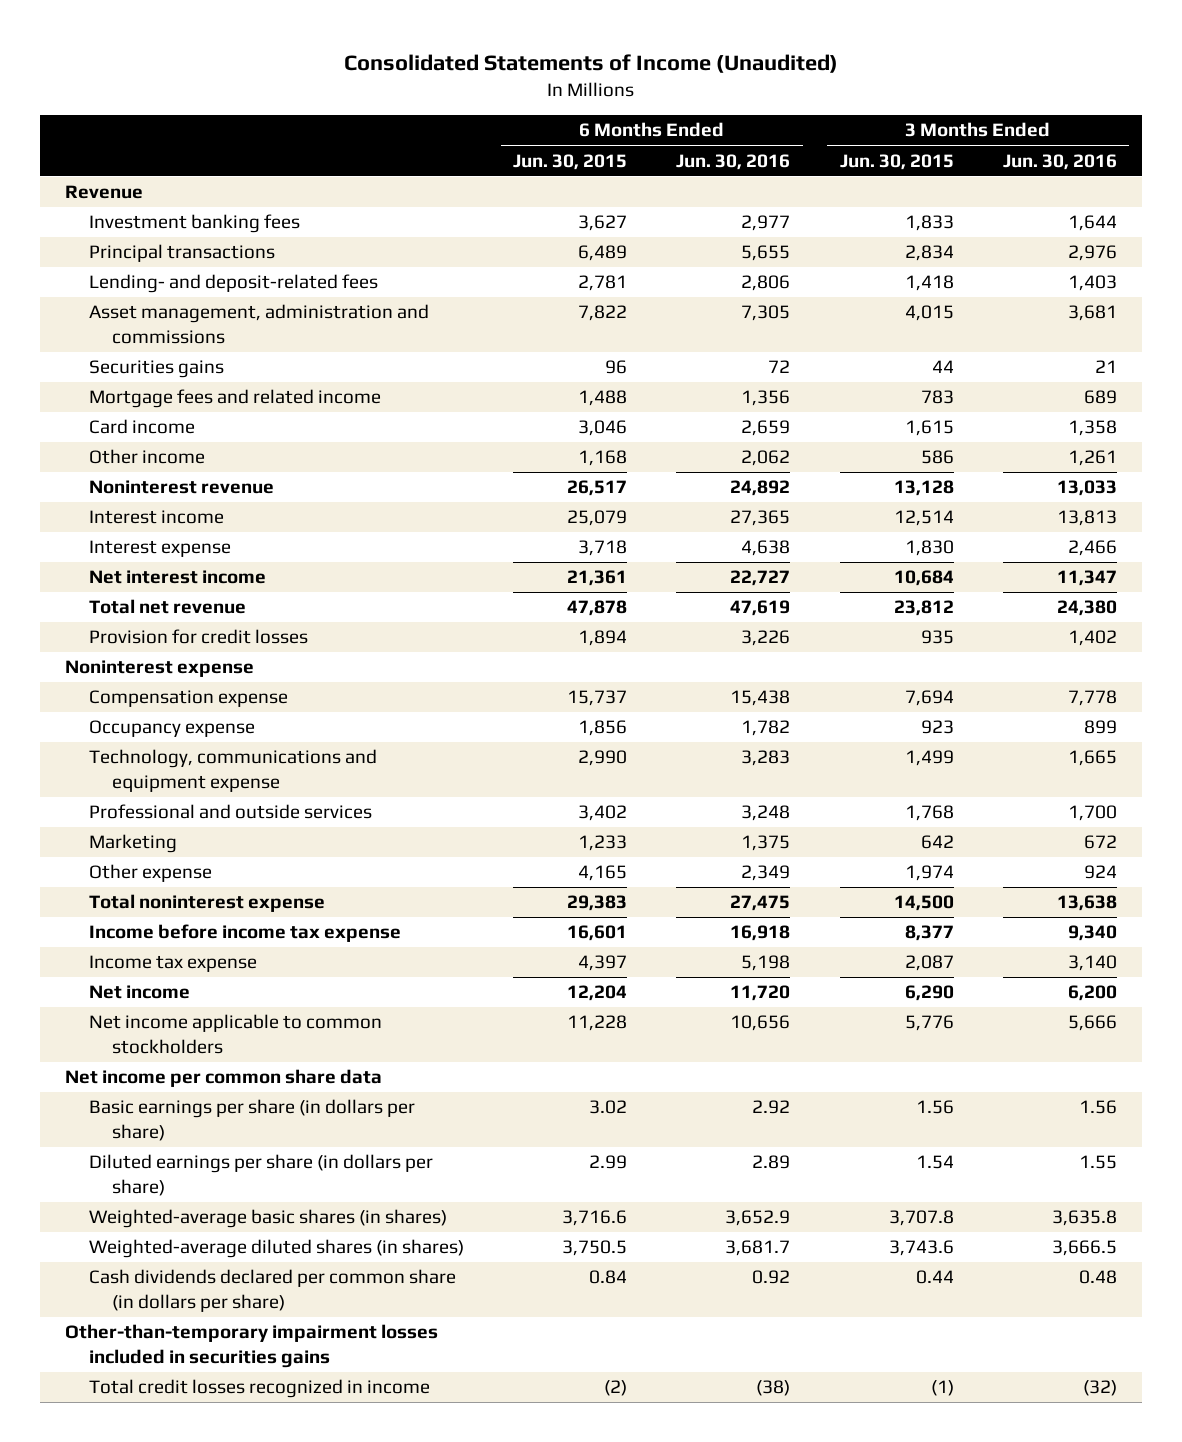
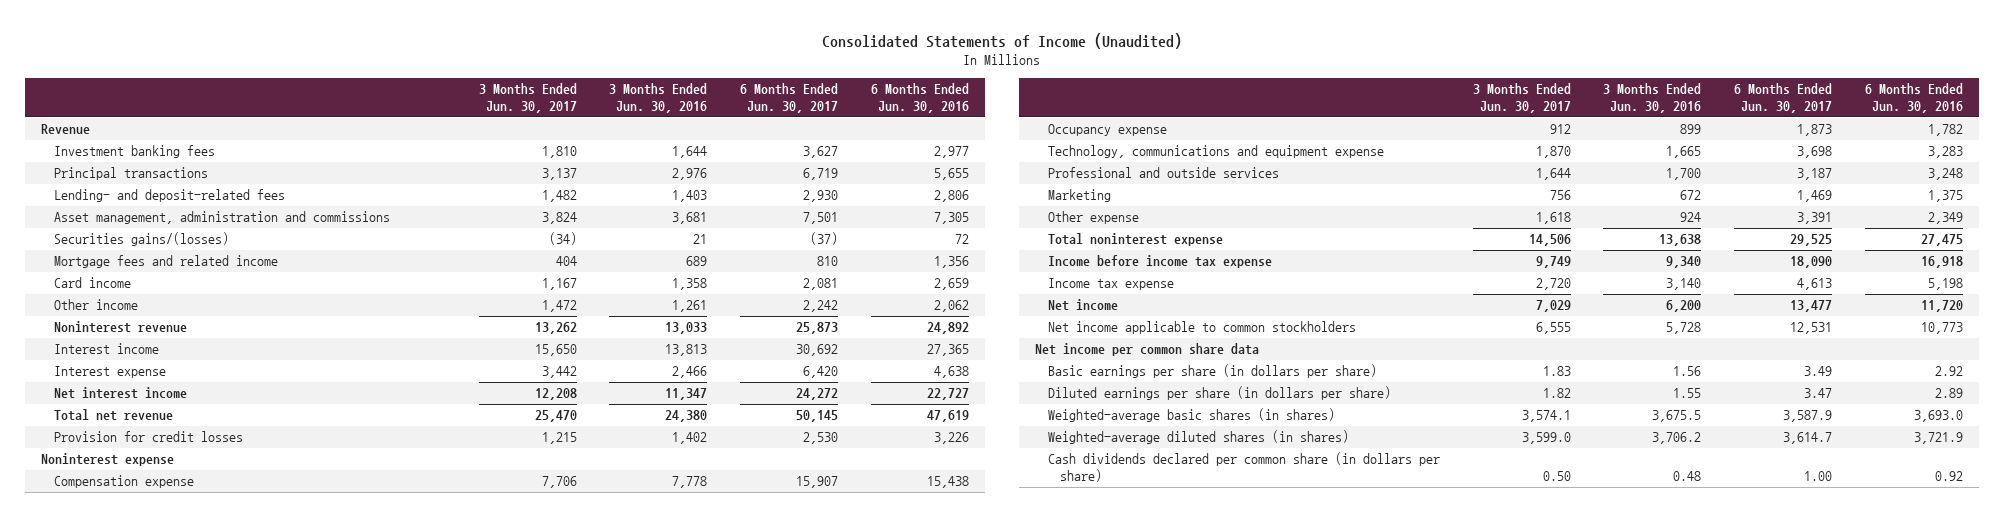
- | 6 Months Ended Jun. 30, 2015 | 6 Months Ended Jun. 30, 2016 | 3 Months Ended Jun. 30, 2015 | 3 Months Ended Jun. 30, 2016
+ | 3 Months Ended Jun. 30, 2017 | 3 Months Ended Jun. 30, 2016 | 6 Months Ended Jun. 30, 2017 | 6 Months Ended Jun. 30, 2016
- Securities gains | 96 | 72 | 44 | 21
+ Securities gains/(losses) | (34) | 21 | (37) | 72
- Net income applicable to common stockholders | 11,228 | 10,656 | 5,776 | 5,666
+ Net income applicable to common stockholders | 6,555 | 5,728 | 12,531 | 10,773
- Weighted-average basic shares (in shares) | 3,716.6 | 3,652.9 | 3,707.8 | 3,635.8
- Weighted-average diluted shares (in shares) | 3,750.5 | 3,681.7 | 3,743.6 | 3,666.5
+ Weighted-average basic shares (in shares) | 3,574.1 | 3,675.5 | 3,587.9 | 3,693.0
+ Weighted-average diluted shares (in shares) | 3,599.0 | 3,706.2 | 3,614.7 | 3,721.9
- Other-than-temporary impairment losses included in securities gains
- Total credit losses recognized in income | (2) | (38) | (1) | (32)

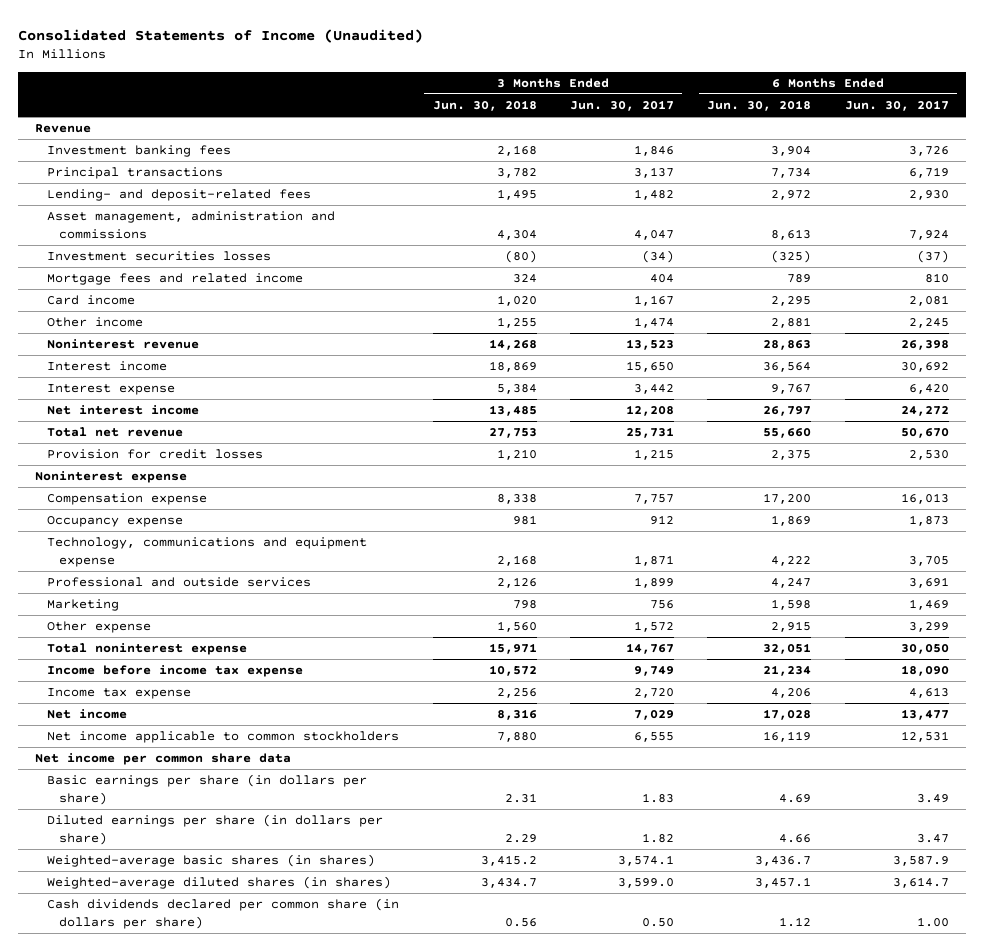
- | 3 Months Ended Jun. 30, 2017 | 3 Months Ended Jun. 30, 2016 | 6 Months Ended Jun. 30, 2017 | 6 Months Ended Jun. 30, 2016
+ | 3 Months Ended Jun. 30, 2018 | 3 Months Ended Jun. 30, 2017 | 6 Months Ended Jun. 30, 2018 | 6 Months Ended Jun. 30, 2017
- Investment banking fees | 1,810 | 1,644 | 3,627 | 2,977
+ Investment banking fees | 2,168 | 1,846 | 3,904 | 3,726
- Asset management, administration and commissions | 3,824 | 3,681 | 7,501 | 7,305
- Securities gains/(losses) | (34) | 21 | (37) | 72
+ Asset management, administration and commissions | 4,304 | 4,047 | 8,613 | 7,924
+ Investment securities losses | (80) | (34) | (325) | (37)
- Other income | 1,472 | 1,261 | 2,242 | 2,062
- Noninterest revenue | 13,262 | 13,033 | 25,873 | 24,892
+ Other income | 1,255 | 1,474 | 2,881 | 2,245
+ Noninterest revenue | 14,268 | 13,523 | 28,863 | 26,398
- Total net revenue | 25,470 | 24,380 | 50,145 | 47,619
+ Total net revenue | 27,753 | 25,731 | 55,660 | 50,670
- Compensation expense | 7,706 | 7,778 | 15,907 | 15,438
+ Compensation expense | 8,338 | 7,757 | 17,200 | 16,013
- Technology, communications and equipment expense | 1,870 | 1,665 | 3,698 | 3,283
- Professional and outside services | 1,644 | 1,700 | 3,187 | 3,248
+ Technology, communications and equipment expense | 2,168 | 1,871 | 4,222 | 3,705
+ Professional and outside services | 2,126 | 1,899 | 4,247 | 3,691
- Other expense | 1,618 | 924 | 3,391 | 2,349
- Total noninterest expense | 14,506 | 13,638 | 29,525 | 27,475
+ Other expense | 1,560 | 1,572 | 2,915 | 3,299
+ Total noninterest expense | 15,971 | 14,767 | 32,051 | 30,050

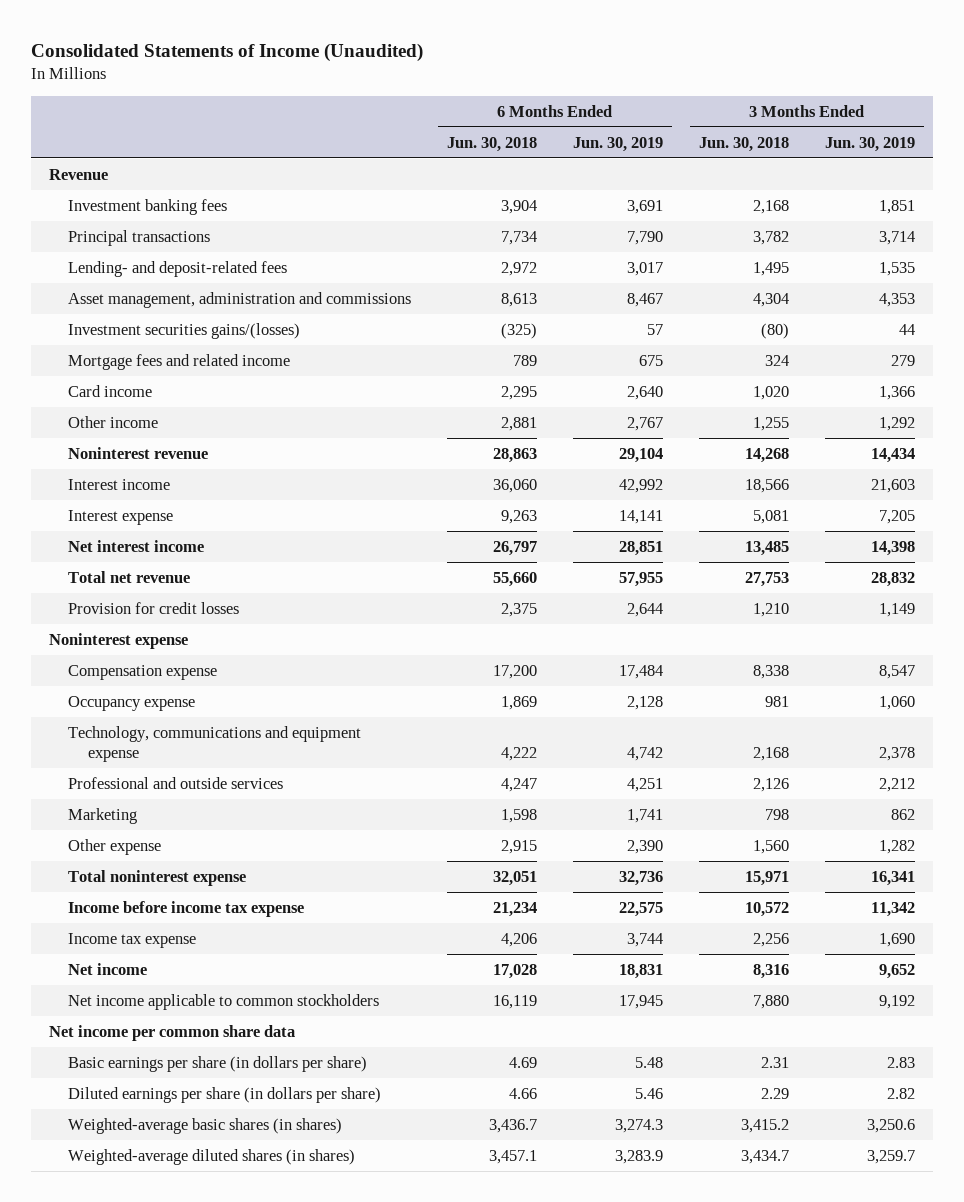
- | 3 Months Ended Jun. 30, 2018 | 3 Months Ended Jun. 30, 2017 | 6 Months Ended Jun. 30, 2018 | 6 Months Ended Jun. 30, 2017
+ | 6 Months Ended Jun. 30, 2018 | 6 Months Ended Jun. 30, 2019 | 3 Months Ended Jun. 30, 2018 | 3 Months Ended Jun. 30, 2019
- Investment securities losses | (80) | (34) | (325) | (37)
+ Investment securities gains/(losses) | (325) | 57 | (80) | 44
- Interest income | 18,869 | 15,650 | 36,564 | 30,692
- Interest expense | 5,384 | 3,442 | 9,767 | 6,420
+ Interest income | 36,060 | 42,992 | 18,566 | 21,603
+ Interest expense | 9,263 | 14,141 | 5,081 | 7,205
- Cash dividends declared per common share (in dollars per share) | 0.56 | 0.50 | 1.12 | 1.00

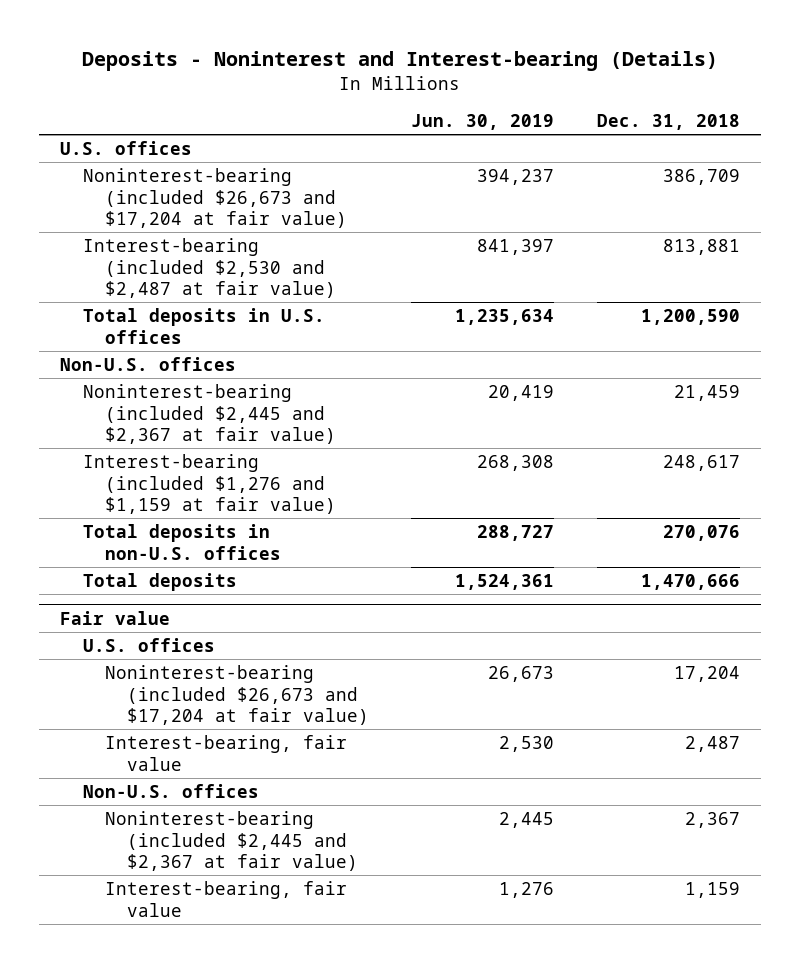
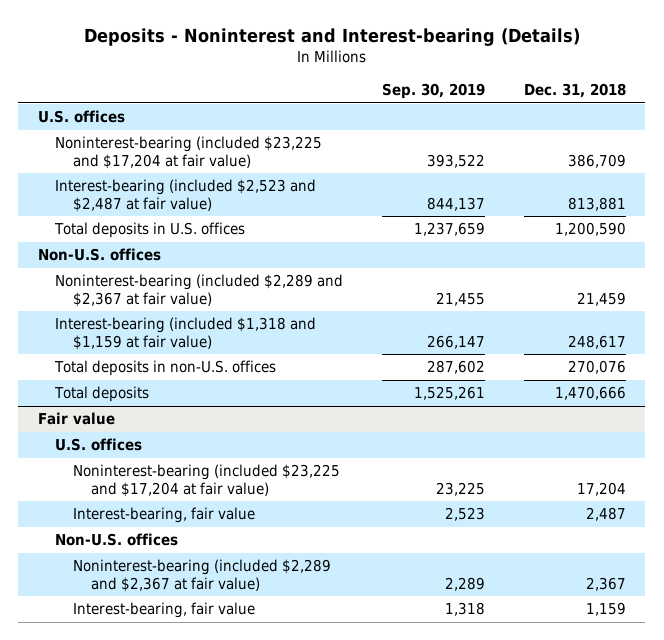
- | Jun. 30, 2019 | Dec. 31, 2018
+ | Sep. 30, 2019 | Dec. 31, 2018
- Noninterest-bearing (included $26,673 and $17,204 at fair value) | 394,237 | 386,709
- Interest-bearing (included $2,530 and $2,487 at fair value) | 841,397 | 813,881
+ Noninterest-bearing (included $23,225 and $17,204 at fair value) | 393,522 | 386,709
+ Interest-bearing (included $2,523 and $2,487 at fair value) | 844,137 | 813,881
- Noninterest-bearing (included $2,445 and $2,367 at fair value) | 20,419 | 21,459
- Interest-bearing (included $1,276 and $1,159 at fair value) | 268,308 | 248,617
+ Noninterest-bearing (included $2,289 and $2,367 at fair value) | 21,455 | 21,459
+ Interest-bearing (included $1,318 and $1,159 at fair value) | 266,147 | 248,617
@ Fair value
- Noninterest-bearing (included $26,673 and $17,204 at fair value) | 26,673 | 17,204
+ Noninterest-bearing (included $23,225 and $17,204 at fair value) | 23,225 | 17,204
- Noninterest-bearing (included $2,445 and $2,367 at fair value) | 2,445 | 2,367
+ Noninterest-bearing (included $2,289 and $2,367 at fair value) | 2,289 | 2,367

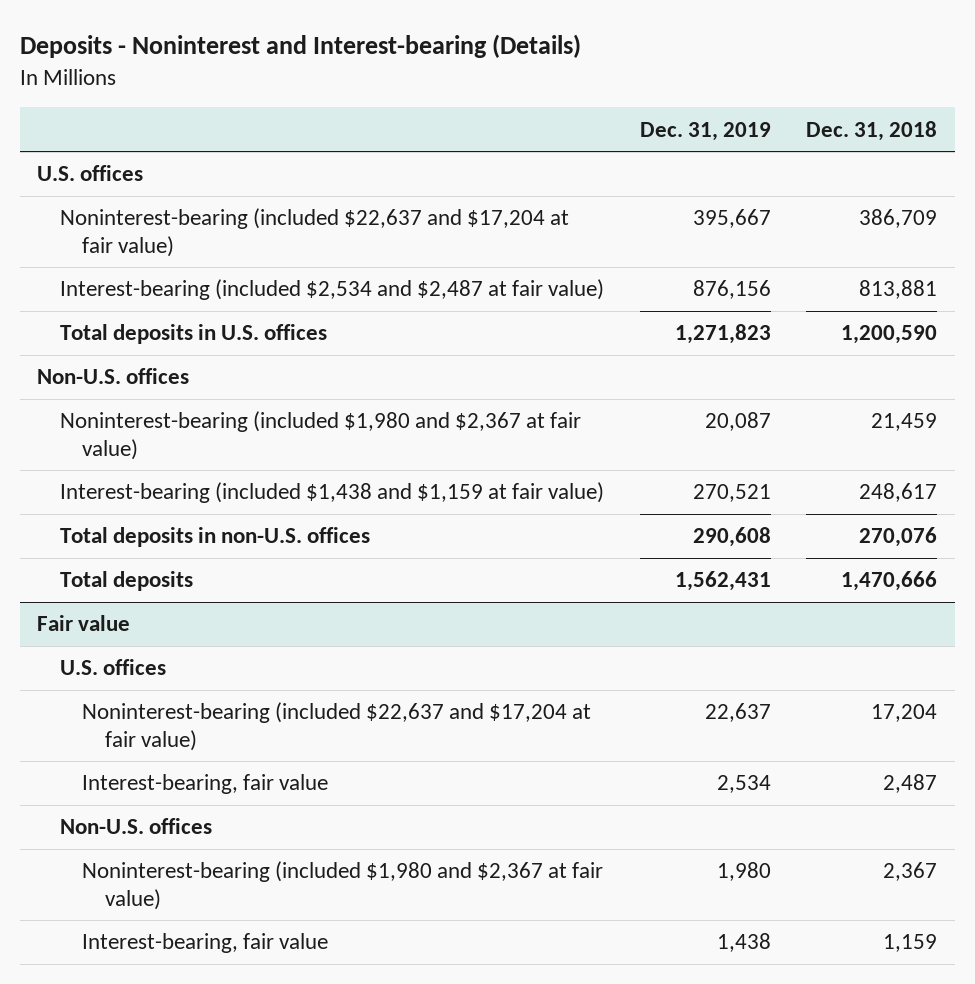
- | Sep. 30, 2019 | Dec. 31, 2018
+ | Dec. 31, 2019 | Dec. 31, 2018
- Noninterest-bearing (included $23,225 and $17,204 at fair value) | 393,522 | 386,709
- Interest-bearing (included $2,523 and $2,487 at fair value) | 844,137 | 813,881
+ Noninterest-bearing (included $22,637 and $17,204 at fair value) | 395,667 | 386,709
+ Interest-bearing (included $2,534 and $2,487 at fair value) | 876,156 | 813,881
- Noninterest-bearing (included $2,289 and $2,367 at fair value) | 21,455 | 21,459
- Interest-bearing (included $1,318 and $1,159 at fair value) | 266,147 | 248,617
+ Noninterest-bearing (included $1,980 and $2,367 at fair value) | 20,087 | 21,459
+ Interest-bearing (included $1,438 and $1,159 at fair value) | 270,521 | 248,617
@ Fair value
- Noninterest-bearing (included $23,225 and $17,204 at fair value) | 23,225 | 17,204
+ Noninterest-bearing (included $22,637 and $17,204 at fair value) | 22,637 | 17,204
- Noninterest-bearing (included $2,289 and $2,367 at fair value) | 2,289 | 2,367
+ Noninterest-bearing (included $1,980 and $2,367 at fair value) | 1,980 | 2,367

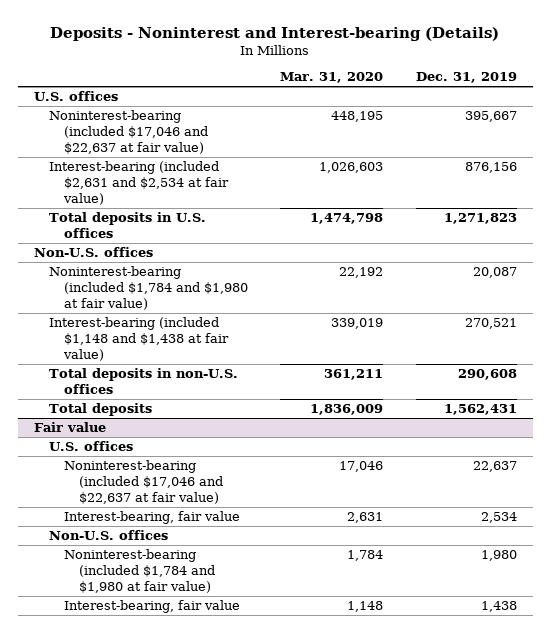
- | Dec. 31, 2019 | Dec. 31, 2018
+ | Mar. 31, 2020 | Dec. 31, 2019
- Noninterest-bearing (included $22,637 and $17,204 at fair value) | 395,667 | 386,709
- Interest-bearing (included $2,534 and $2,487 at fair value) | 876,156 | 813,881
+ Noninterest-bearing (included $17,046 and $22,637 at fair value) | 448,195 | 395,667
+ Interest-bearing (included $2,631 and $2,534 at fair value) | 1,026,603 | 876,156
- Noninterest-bearing (included $1,980 and $2,367 at fair value) | 20,087 | 21,459
- Interest-bearing (included $1,438 and $1,159 at fair value) | 270,521 | 248,617
+ Noninterest-bearing (included $1,784 and $1,980 at fair value) | 22,192 | 20,087
+ Interest-bearing (included $1,148 and $1,438 at fair value) | 339,019 | 270,521
@ Fair value
- Noninterest-bearing (included $22,637 and $17,204 at fair value) | 22,637 | 17,204
+ Noninterest-bearing (included $17,046 and $22,637 at fair value) | 17,046 | 22,637
- Noninterest-bearing (included $1,980 and $2,367 at fair value) | 1,980 | 2,367
+ Noninterest-bearing (included $1,784 and $1,980 at fair value) | 1,784 | 1,980

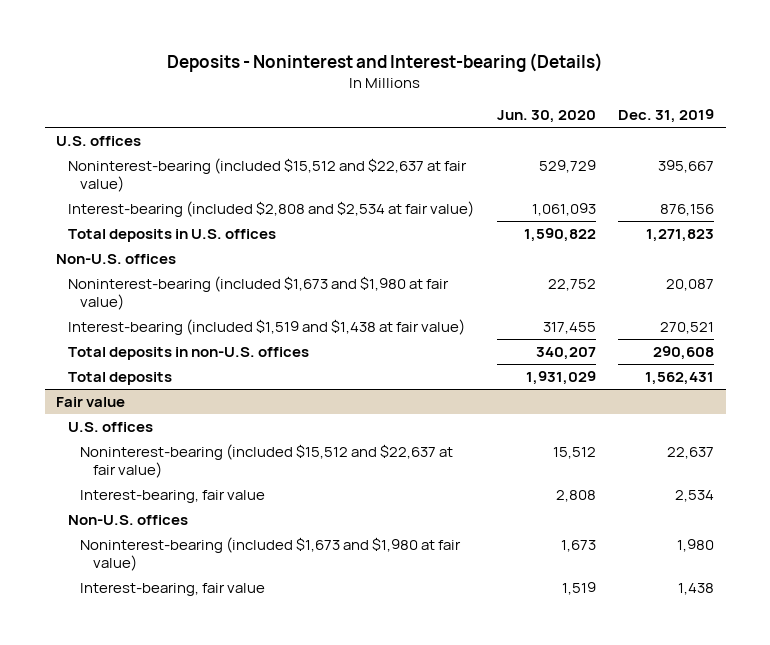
- | Mar. 31, 2020 | Dec. 31, 2019
+ | Jun. 30, 2020 | Dec. 31, 2019
- Noninterest-bearing (included $17,046 and $22,637 at fair value) | 448,195 | 395,667
- Interest-bearing (included $2,631 and $2,534 at fair value) | 1,026,603 | 876,156
+ Noninterest-bearing (included $15,512 and $22,637 at fair value) | 529,729 | 395,667
+ Interest-bearing (included $2,808 and $2,534 at fair value) | 1,061,093 | 876,156
- Noninterest-bearing (included $1,784 and $1,980 at fair value) | 22,192 | 20,087
- Interest-bearing (included $1,148 and $1,438 at fair value) | 339,019 | 270,521
+ Noninterest-bearing (included $1,673 and $1,980 at fair value) | 22,752 | 20,087
+ Interest-bearing (included $1,519 and $1,438 at fair value) | 317,455 | 270,521
@ Fair value
- Noninterest-bearing (included $17,046 and $22,637 at fair value) | 17,046 | 22,637
+ Noninterest-bearing (included $15,512 and $22,637 at fair value) | 15,512 | 22,637
- Noninterest-bearing (included $1,784 and $1,980 at fair value) | 1,784 | 1,980
+ Noninterest-bearing (included $1,673 and $1,980 at fair value) | 1,673 | 1,980

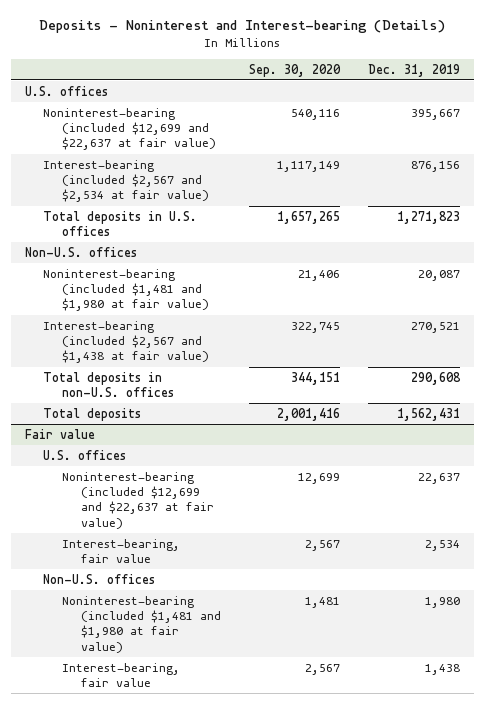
- | Jun. 30, 2020 | Dec. 31, 2019
+ | Sep. 30, 2020 | Dec. 31, 2019
- Noninterest-bearing (included $15,512 and $22,637 at fair value) | 529,729 | 395,667
- Interest-bearing (included $2,808 and $2,534 at fair value) | 1,061,093 | 876,156
+ Noninterest-bearing (included $12,699 and $22,637 at fair value) | 540,116 | 395,667
+ Interest-bearing (included $2,567 and $2,534 at fair value) | 1,117,149 | 876,156
- Noninterest-bearing (included $1,673 and $1,980 at fair value) | 22,752 | 20,087
- Interest-bearing (included $1,519 and $1,438 at fair value) | 317,455 | 270,521
+ Noninterest-bearing (included $1,481 and $1,980 at fair value) | 21,406 | 20,087
+ Interest-bearing (included $2,567 and $1,438 at fair value) | 322,745 | 270,521
@ Fair value
- Noninterest-bearing (included $15,512 and $22,637 at fair value) | 15,512 | 22,637
+ Noninterest-bearing (included $12,699 and $22,637 at fair value) | 12,699 | 22,637
- Noninterest-bearing (included $1,673 and $1,980 at fair value) | 1,673 | 1,980
+ Noninterest-bearing (included $1,481 and $1,980 at fair value) | 1,481 | 1,980

